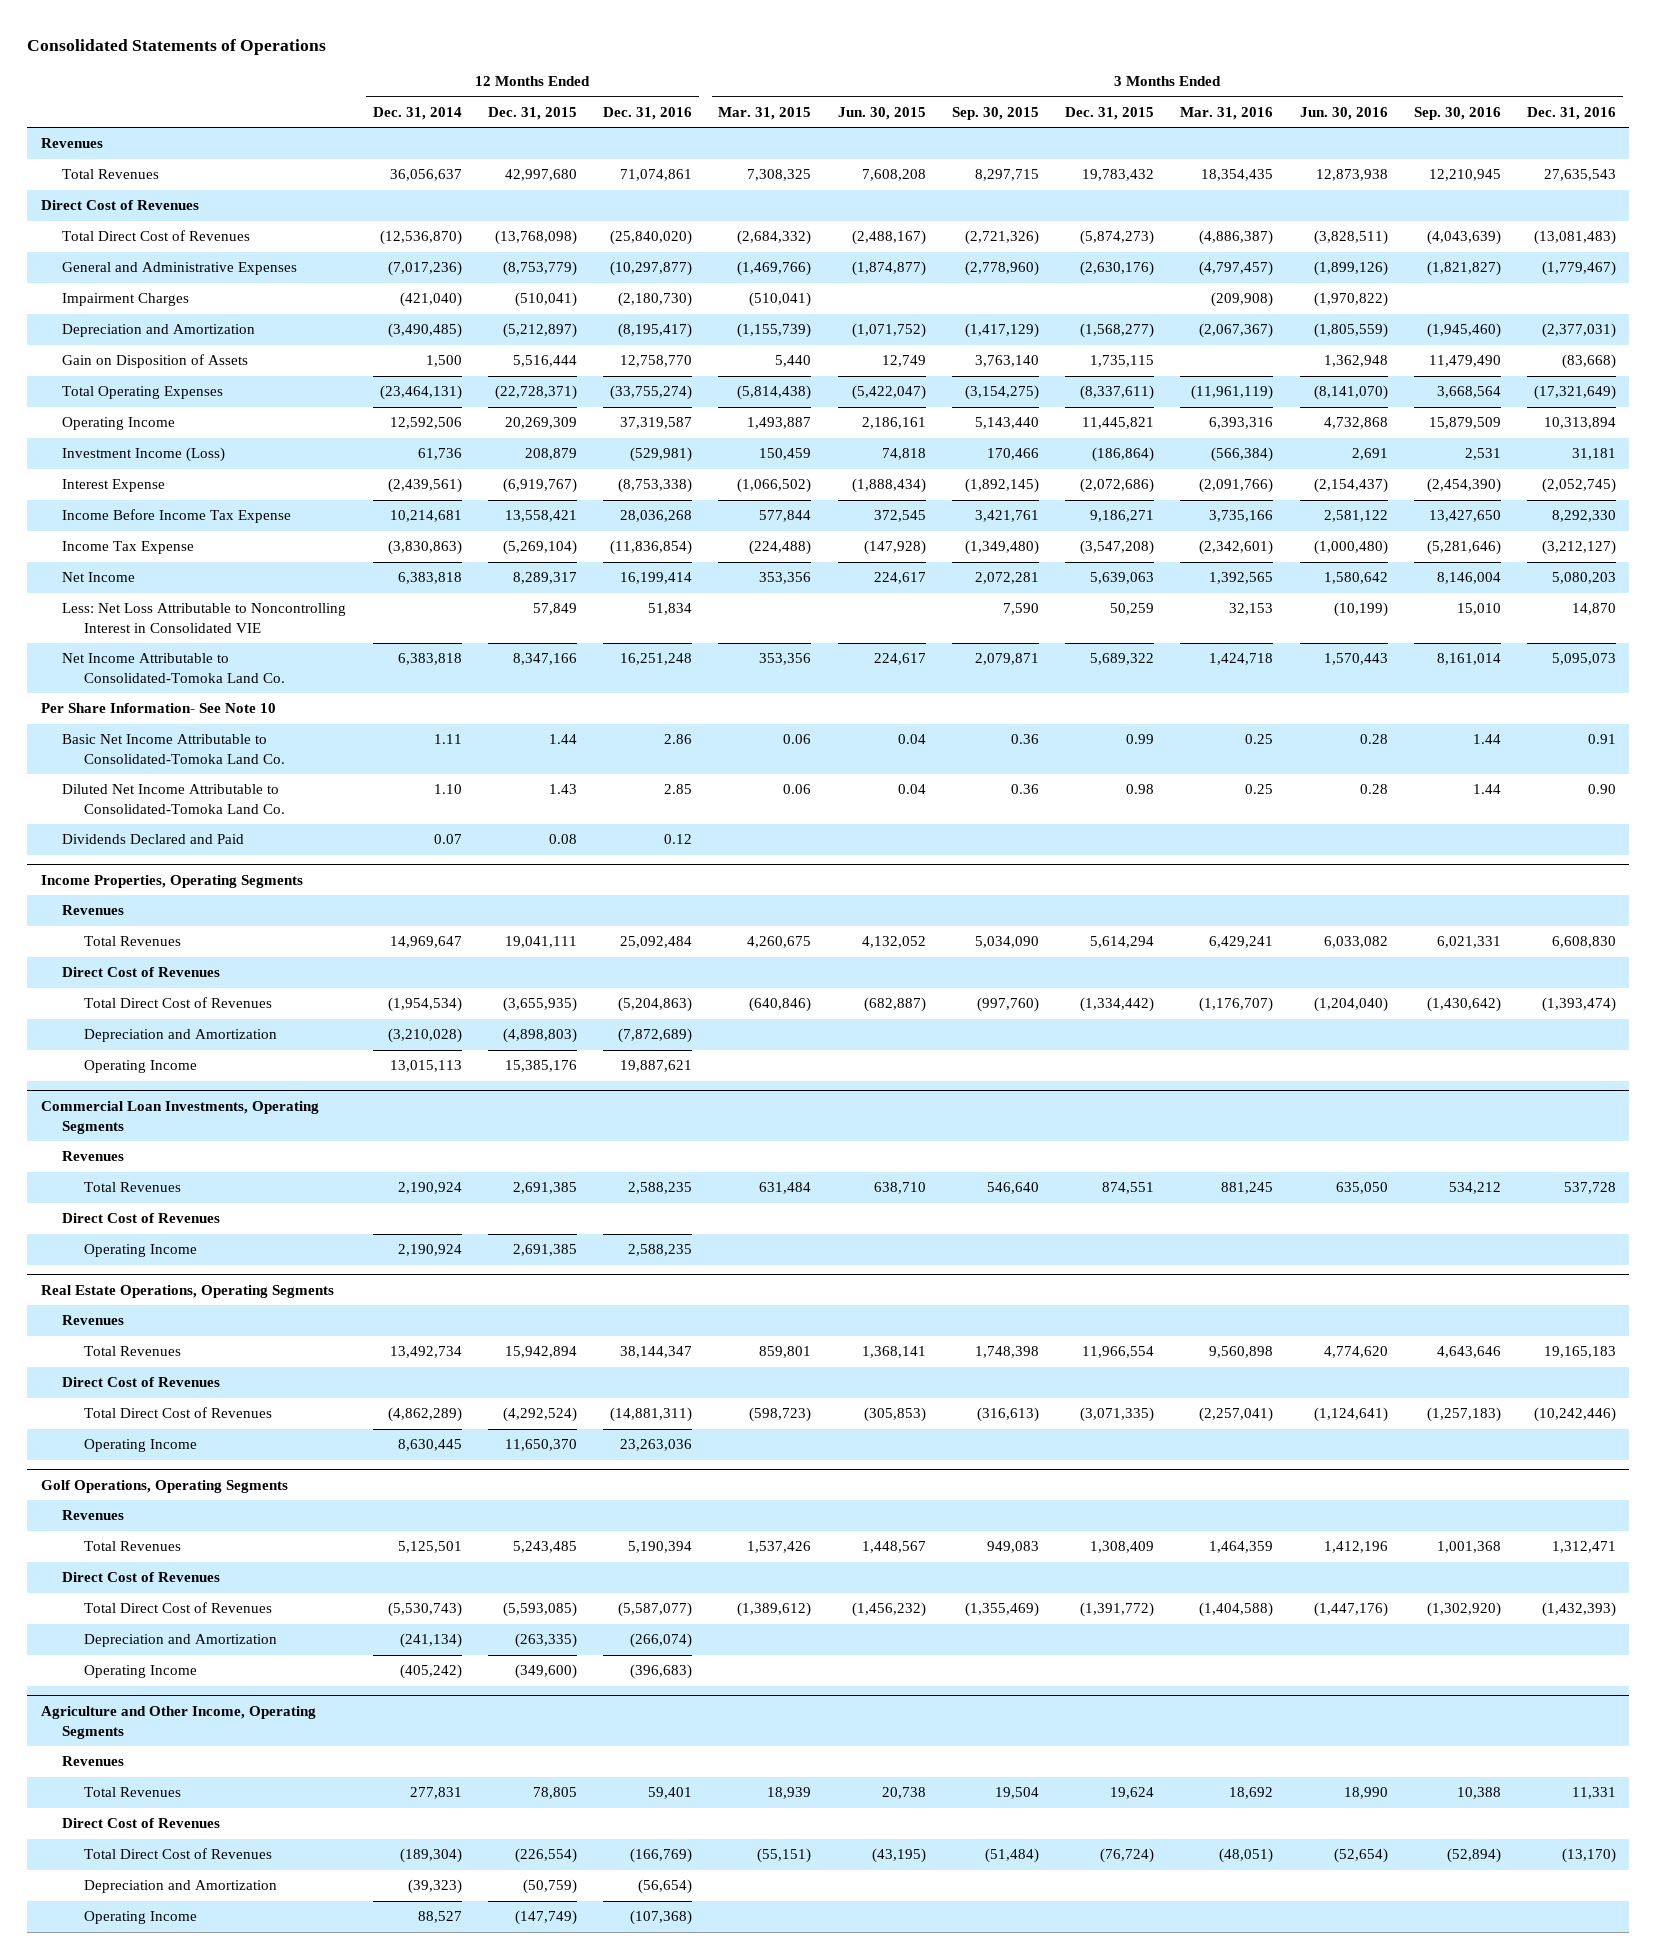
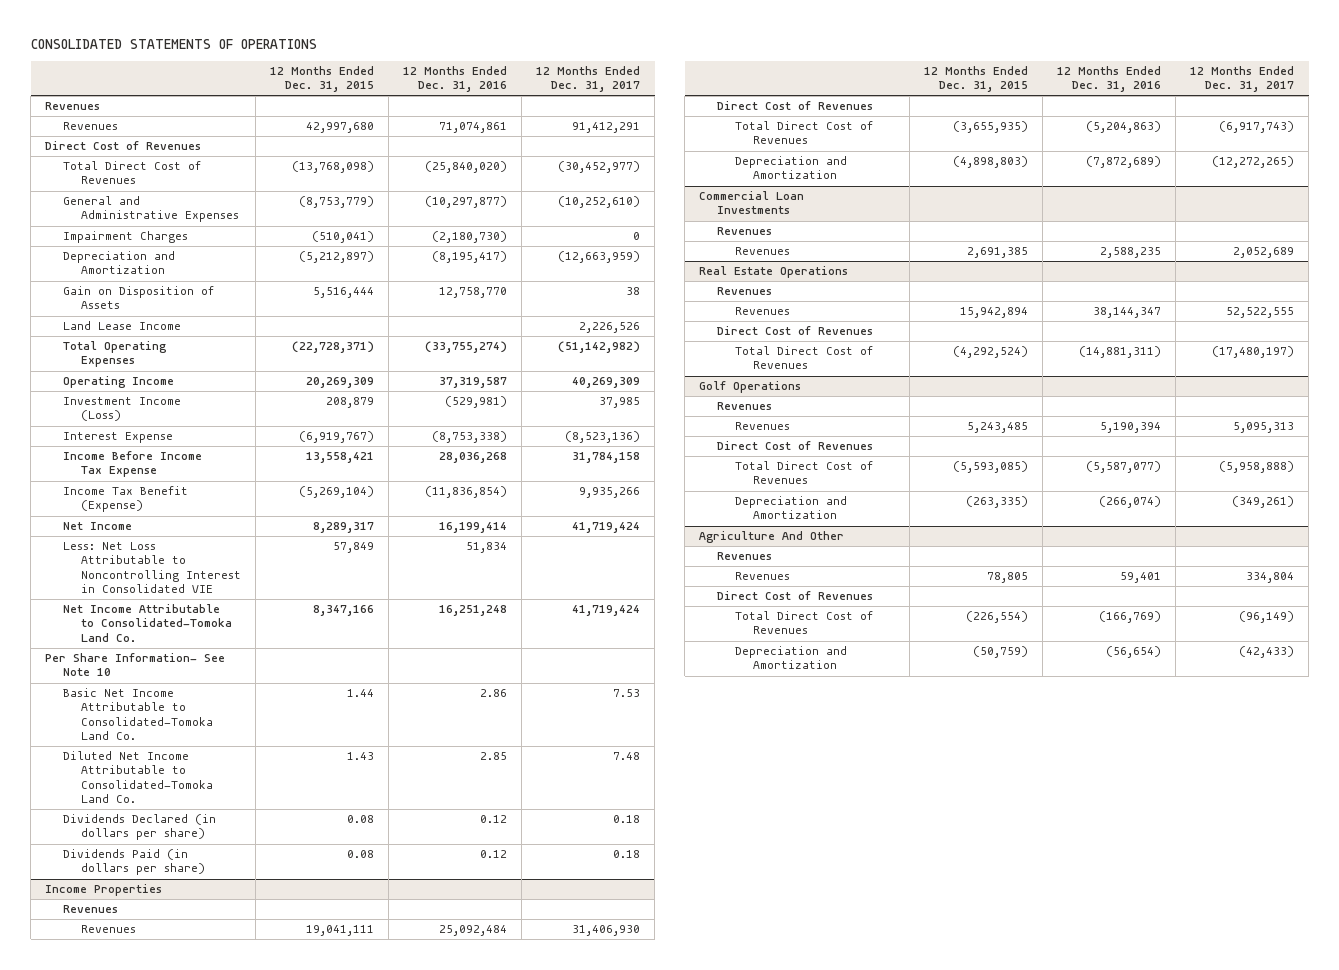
- Consolidated Statements of Operations
+ CONSOLIDATED STATEMENTS OF OPERATIONS
- | 12 Months Ended Dec. 31, 2014 | 12 Months Ended Dec. 31, 2015 | 12 Months Ended Dec. 31, 2016 | 3 Months Ended Mar. 31, 2015 | 3 Months Ended Jun. 30, 2015 | 3 Months Ended Sep. 30, 2015 | 3 Months Ended Dec. 31, 2015 | 3 Months Ended Mar. 31, 2016 | 3 Months Ended Jun. 30, 2016 | 3 Months Ended Sep. 30, 2016 | 3 Months Ended Dec. 31, 2016
+ | 12 Months Ended Dec. 31, 2015 | 12 Months Ended Dec. 31, 2016 | 12 Months Ended Dec. 31, 2017
- Total Revenues | 36,056,637 | 42,997,680 | 71,074,861 | 7,308,325 | 7,608,208 | 8,297,715 | 19,783,432 | 18,354,435 | 12,873,938 | 12,210,945 | 27,635,543
+ Revenues | 42,997,680 | 71,074,861 | 91,412,291
+ Land Lease Income | | | 2,226,526
- Income Tax Expense | (3,830,863) | (5,269,104) | (11,836,854) | (224,488) | (147,928) | (1,349,480) | (3,547,208) | (2,342,601) | (1,000,480) | (5,281,646) | (3,212,127)
+ Income Tax Benefit (Expense) | (5,269,104) | (11,836,854) | 9,935,266
- Dividends Declared and Paid | 0.07 | 0.08 | 0.12 | | | | | | | |
- Income Properties, Operating Segments
+ Dividends Declared (in dollars per share) | 0.08 | 0.12 | 0.18
+ Dividends Paid (in dollars per share) | 0.08 | 0.12 | 0.18
+ Income Properties
- Total Revenues | 14,969,647 | 19,041,111 | 25,092,484 | 4,260,675 | 4,132,052 | 5,034,090 | 5,614,294 | 6,429,241 | 6,033,082 | 6,021,331 | 6,608,830
+ Revenues | 19,041,111 | 25,092,484 | 31,406,930
- Operating Income | 13,015,113 | 15,385,176 | 19,887,621 | | | | | | | |
- Commercial Loan Investments, Operating Segments
+ Commercial Loan Investments
- Total Revenues | 2,190,924 | 2,691,385 | 2,588,235 | 631,484 | 638,710 | 546,640 | 874,551 | 881,245 | 635,050 | 534,212 | 537,728
- Direct Cost of Revenues
- Operating Income | 2,190,924 | 2,691,385 | 2,588,235 | | | | | | | |
- Real Estate Operations, Operating Segments
+ Revenues | 2,691,385 | 2,588,235 | 2,052,689
+ Real Estate Operations
- Total Revenues | 13,492,734 | 15,942,894 | 38,144,347 | 859,801 | 1,368,141 | 1,748,398 | 11,966,554 | 9,560,898 | 4,774,620 | 4,643,646 | 19,165,183
+ Revenues | 15,942,894 | 38,144,347 | 52,522,555
- Operating Income | 8,630,445 | 11,650,370 | 23,263,036 | | | | | | | |
- Golf Operations, Operating Segments
+ Golf Operations
- Total Revenues | 5,125,501 | 5,243,485 | 5,190,394 | 1,537,426 | 1,448,567 | 949,083 | 1,308,409 | 1,464,359 | 1,412,196 | 1,001,368 | 1,312,471
+ Revenues | 5,243,485 | 5,190,394 | 5,095,313
- Operating Income | (405,242) | (349,600) | (396,683) | | | | | | | |
- Agriculture and Other Income, Operating Segments
+ Agriculture And Other
- Total Revenues | 277,831 | 78,805 | 59,401 | 18,939 | 20,738 | 19,504 | 19,624 | 18,692 | 18,990 | 10,388 | 11,331
+ Revenues | 78,805 | 59,401 | 334,804
- Operating Income | 88,527 | (147,749) | (107,368) | | | | | | | |

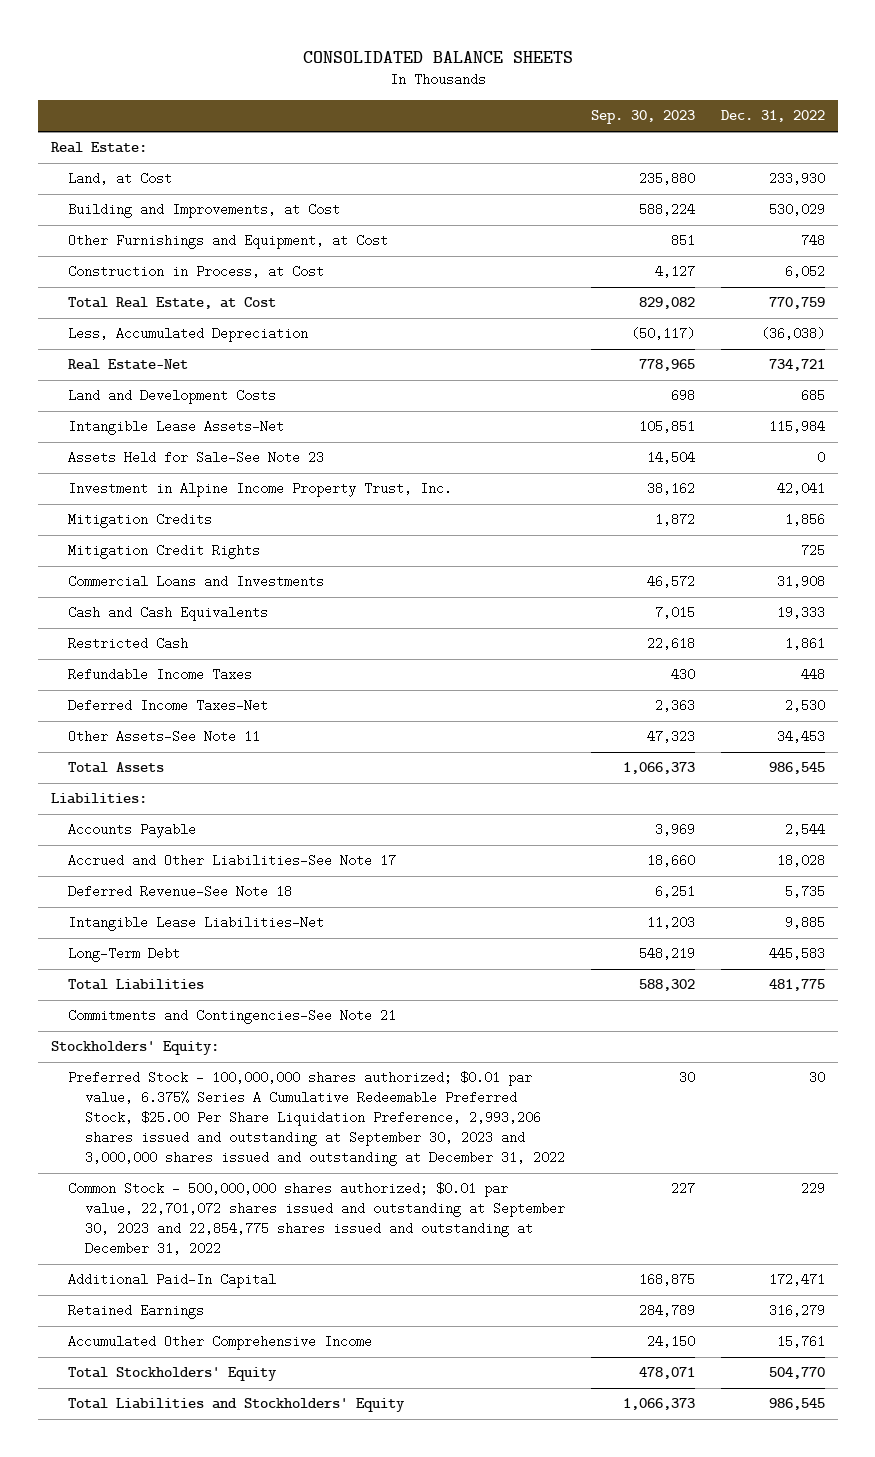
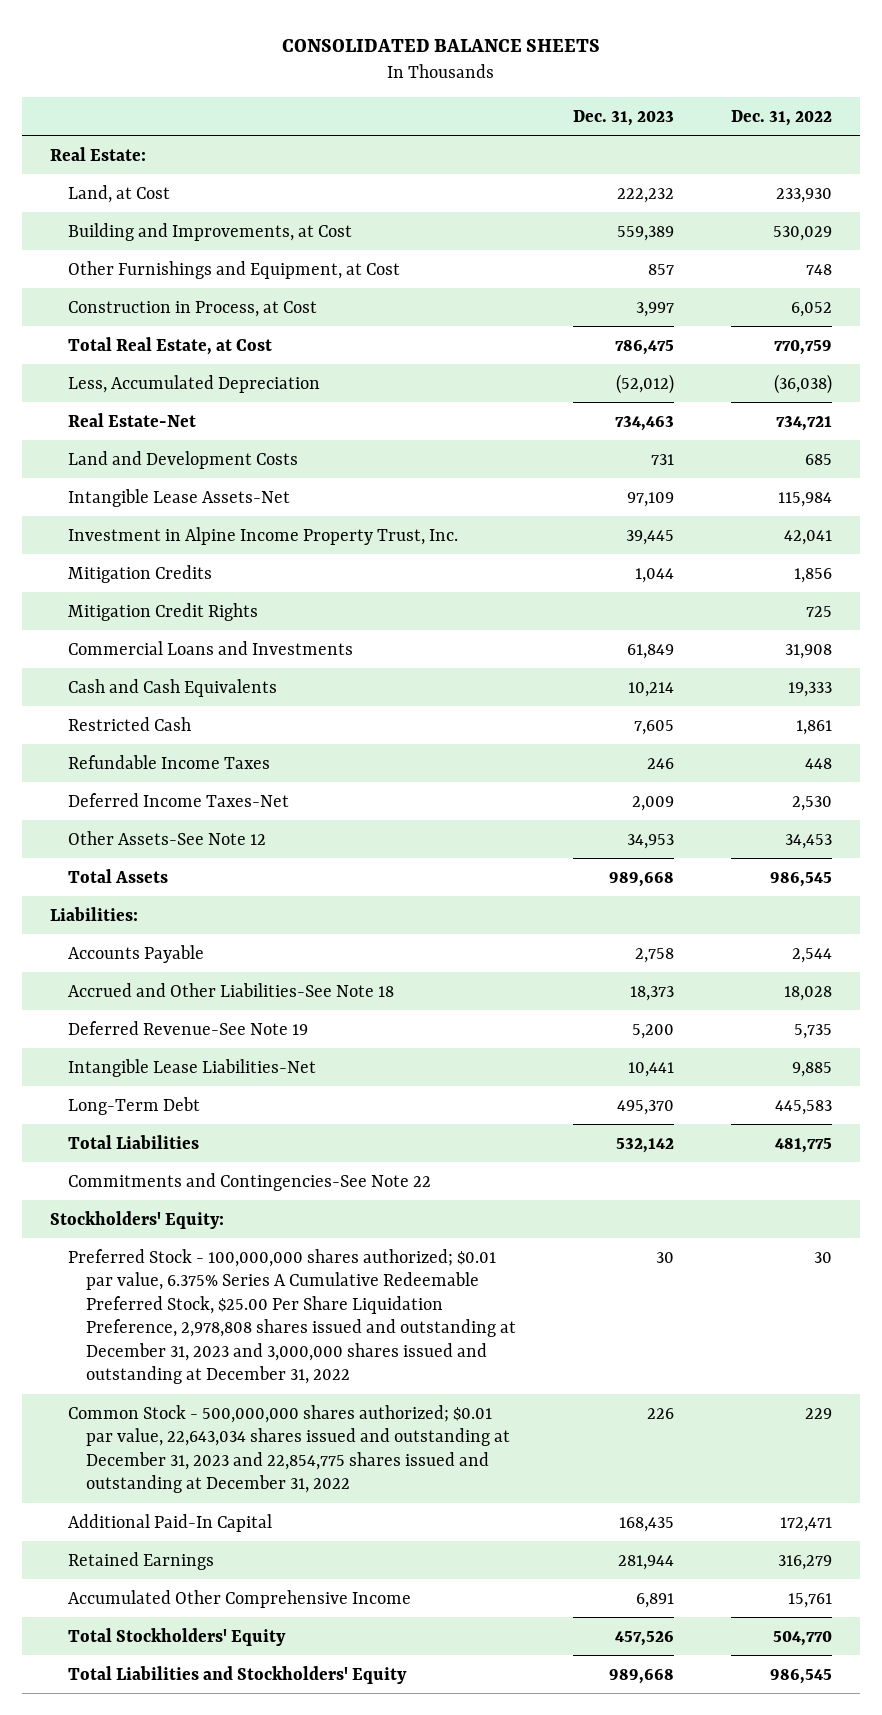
- | Sep. 30, 2023 | Dec. 31, 2022
+ | Dec. 31, 2023 | Dec. 31, 2022
- Assets Held for Sale-See Note 23 | 14,504 | 0
- Other Assets-See Note 11 | 47,323 | 34,453
+ Other Assets-See Note 12 | 34,953 | 34,453
- Accrued and Other Liabilities-See Note 17 | 18,660 | 18,028
- Deferred Revenue-See Note 18 | 6,251 | 5,735
+ Accrued and Other Liabilities-See Note 18 | 18,373 | 18,028
+ Deferred Revenue-See Note 19 | 5,200 | 5,735
- Commitments and Contingencies-See Note 21
+ Commitments and Contingencies-See Note 22
- Preferred Stock - 100,000,000 shares authorized; $0.01 par value, 6.375% Series A Cumulative Redeemable Preferred Stock, $25.00 Per Share Liquidation Preference, 2,993,206 shares issued and outstanding at September 30, 2023 and 3,000,000 shares issued and outstanding at December 31, 2022 | 30 | 30
- Common Stock - 500,000,000 shares authorized; $0.01 par value, 22,701,072 shares issued and outstanding at September 30, 2023 and 22,854,775 shares issued and outstanding at December 31, 2022 | 227 | 229
+ Preferred Stock - 100,000,000 shares authorized; $0.01 par value, 6.375% Series A Cumulative Redeemable Preferred Stock, $25.00 Per Share Liquidation Preference, 2,978,808 shares issued and outstanding at December 31, 2023 and 3,000,000 shares issued and outstanding at December 31, 2022 | 30 | 30
+ Common Stock - 500,000,000 shares authorized; $0.01 par value, 22,643,034 shares issued and outstanding at December 31, 2023 and 22,854,775 shares issued and outstanding at December 31, 2022 | 226 | 229

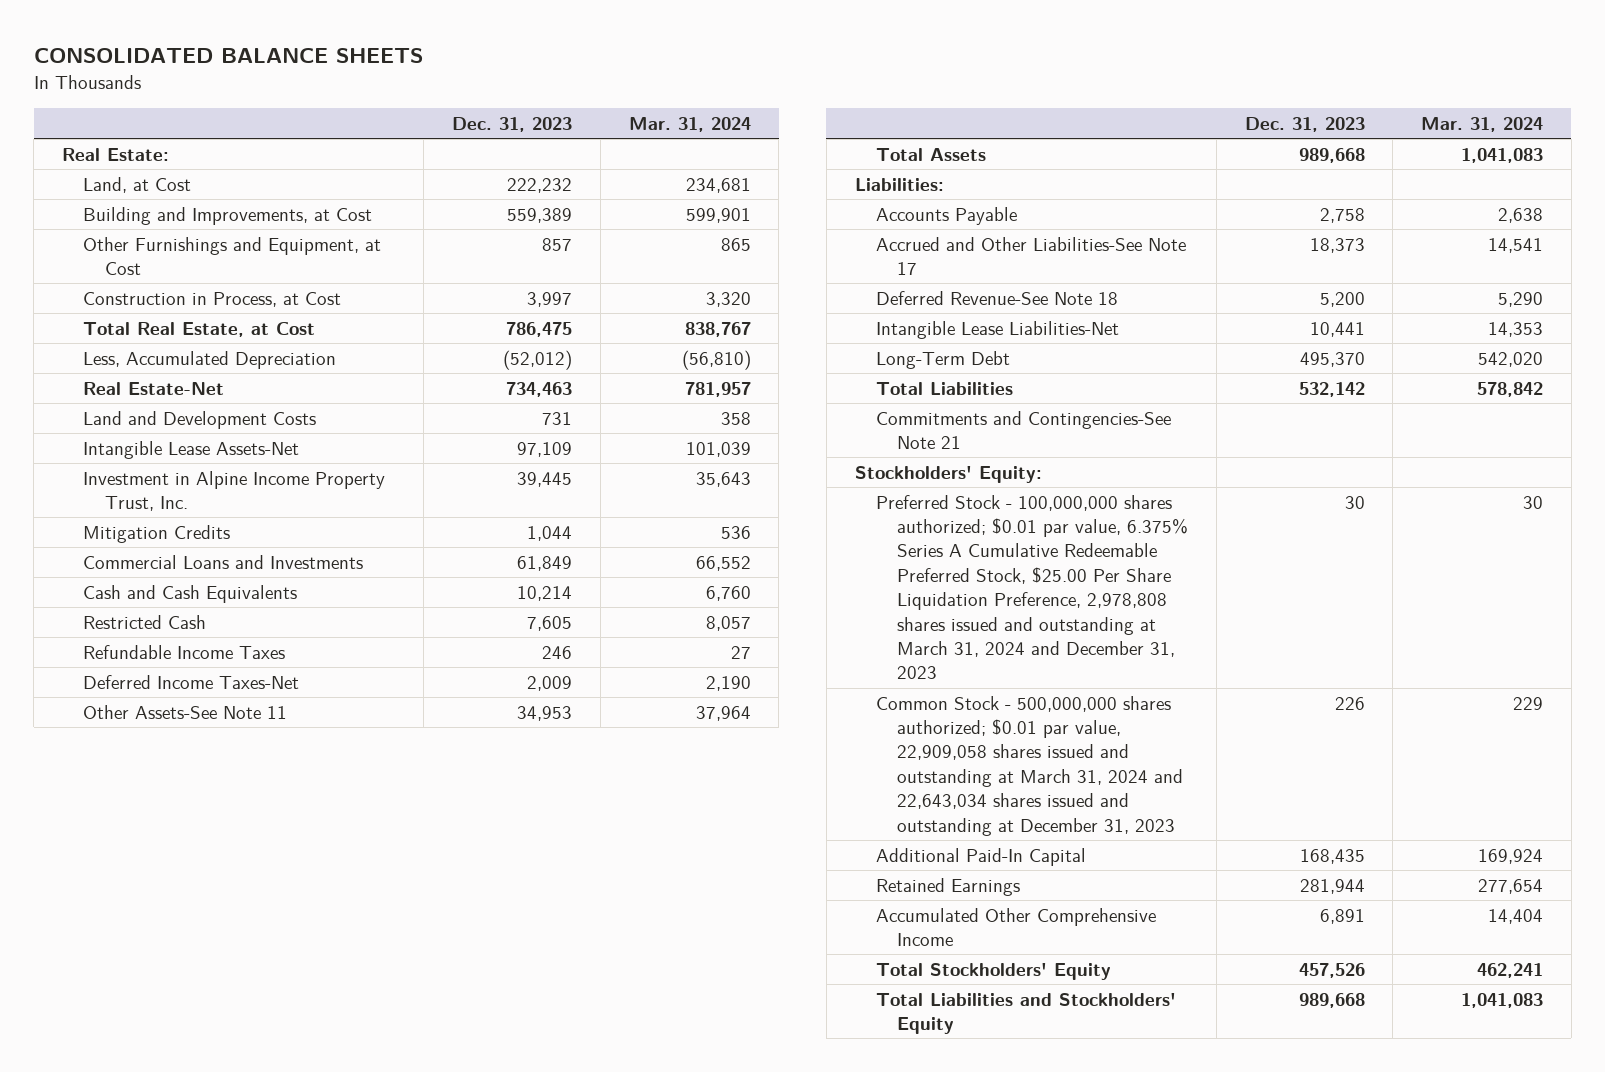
- | Dec. 31, 2023 | Dec. 31, 2022
+ | Dec. 31, 2023 | Mar. 31, 2024
- Mitigation Credit Rights | | 725
- Other Assets-See Note 12 | 34,953 | 34,453
+ Other Assets-See Note 11 | 34,953 | 37,964
- Accrued and Other Liabilities-See Note 18 | 18,373 | 18,028
- Deferred Revenue-See Note 19 | 5,200 | 5,735
+ Accrued and Other Liabilities-See Note 17 | 18,373 | 14,541
+ Deferred Revenue-See Note 18 | 5,200 | 5,290
- Commitments and Contingencies-See Note 22
+ Commitments and Contingencies-See Note 21
- Preferred Stock - 100,000,000 shares authorized; $0.01 par value, 6.375% Series A Cumulative Redeemable Preferred Stock, $25.00 Per Share Liquidation Preference, 2,978,808 shares issued and outstanding at December 31, 2023 and 3,000,000 shares issued and outstanding at December 31, 2022 | 30 | 30
- Common Stock - 500,000,000 shares authorized; $0.01 par value, 22,643,034 shares issued and outstanding at December 31, 2023 and 22,854,775 shares issued and outstanding at December 31, 2022 | 226 | 229
+ Preferred Stock - 100,000,000 shares authorized; $0.01 par value, 6.375% Series A Cumulative Redeemable Preferred Stock, $25.00 Per Share Liquidation Preference, 2,978,808 shares issued and outstanding at March 31, 2024 and December 31, 2023 | 30 | 30
+ Common Stock - 500,000,000 shares authorized; $0.01 par value, 22,909,058 shares issued and outstanding at March 31, 2024 and 22,643,034 shares issued and outstanding at December 31, 2023 | 226 | 229

